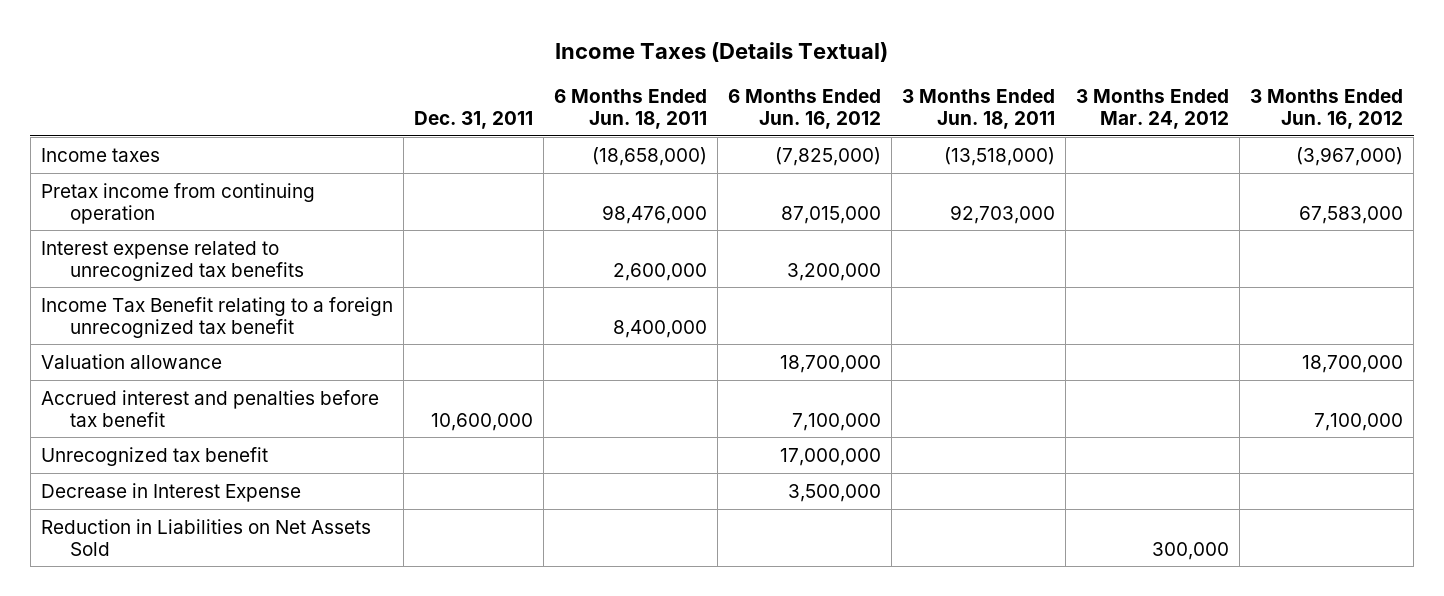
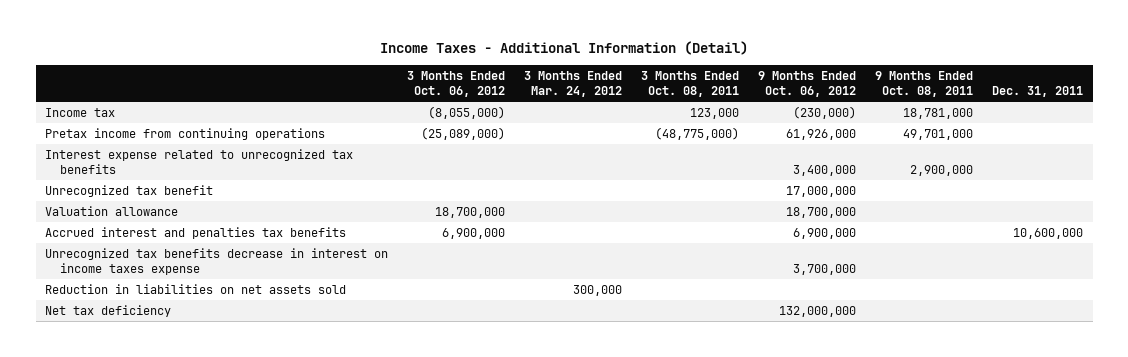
- Income Taxes (Details Textual)
+ Income Taxes - Additional Information (Detail)
- | Dec. 31, 2011 | 6 Months Ended Jun. 18, 2011 | 6 Months Ended Jun. 16, 2012 | 3 Months Ended Jun. 18, 2011 | 3 Months Ended Mar. 24, 2012 | 3 Months Ended Jun. 16, 2012
+ | 3 Months Ended Oct. 06, 2012 | 3 Months Ended Mar. 24, 2012 | 3 Months Ended Oct. 08, 2011 | 9 Months Ended Oct. 06, 2012 | 9 Months Ended Oct. 08, 2011 | Dec. 31, 2011
- Income taxes | | (18,658,000) | (7,825,000) | (13,518,000) | | (3,967,000)
- Pretax income from continuing operation | | 98,476,000 | 87,015,000 | 92,703,000 | | 67,583,000
+ Income tax | (8,055,000) | | 123,000 | (230,000) | 18,781,000 |
+ Pretax income from continuing operations | (25,089,000) | | (48,775,000) | 61,926,000 | 49,701,000 |
- Income Tax Benefit relating to a foreign unrecognized tax benefit | | 8,400,000 | | | |
- Accrued interest and penalties before tax benefit | 10,600,000 | | 7,100,000 | | | 7,100,000
- Decrease in Interest Expense | | | 3,500,000 | | |
- Reduction in Liabilities on Net Assets Sold | | | | | 300,000 |
moved down: Valuation allowance | 18,700,000 | | | 18,700,000 | |
+ Accrued interest and penalties tax benefits | 6,900,000 | | | 6,900,000 | | 10,600,000
+ Unrecognized tax benefits decrease in interest on income taxes expense | | | | 3,700,000 | |
+ Reduction in liabilities on net assets sold | | 300,000 | | | |
+ Net tax deficiency | | | | 132,000,000 | |

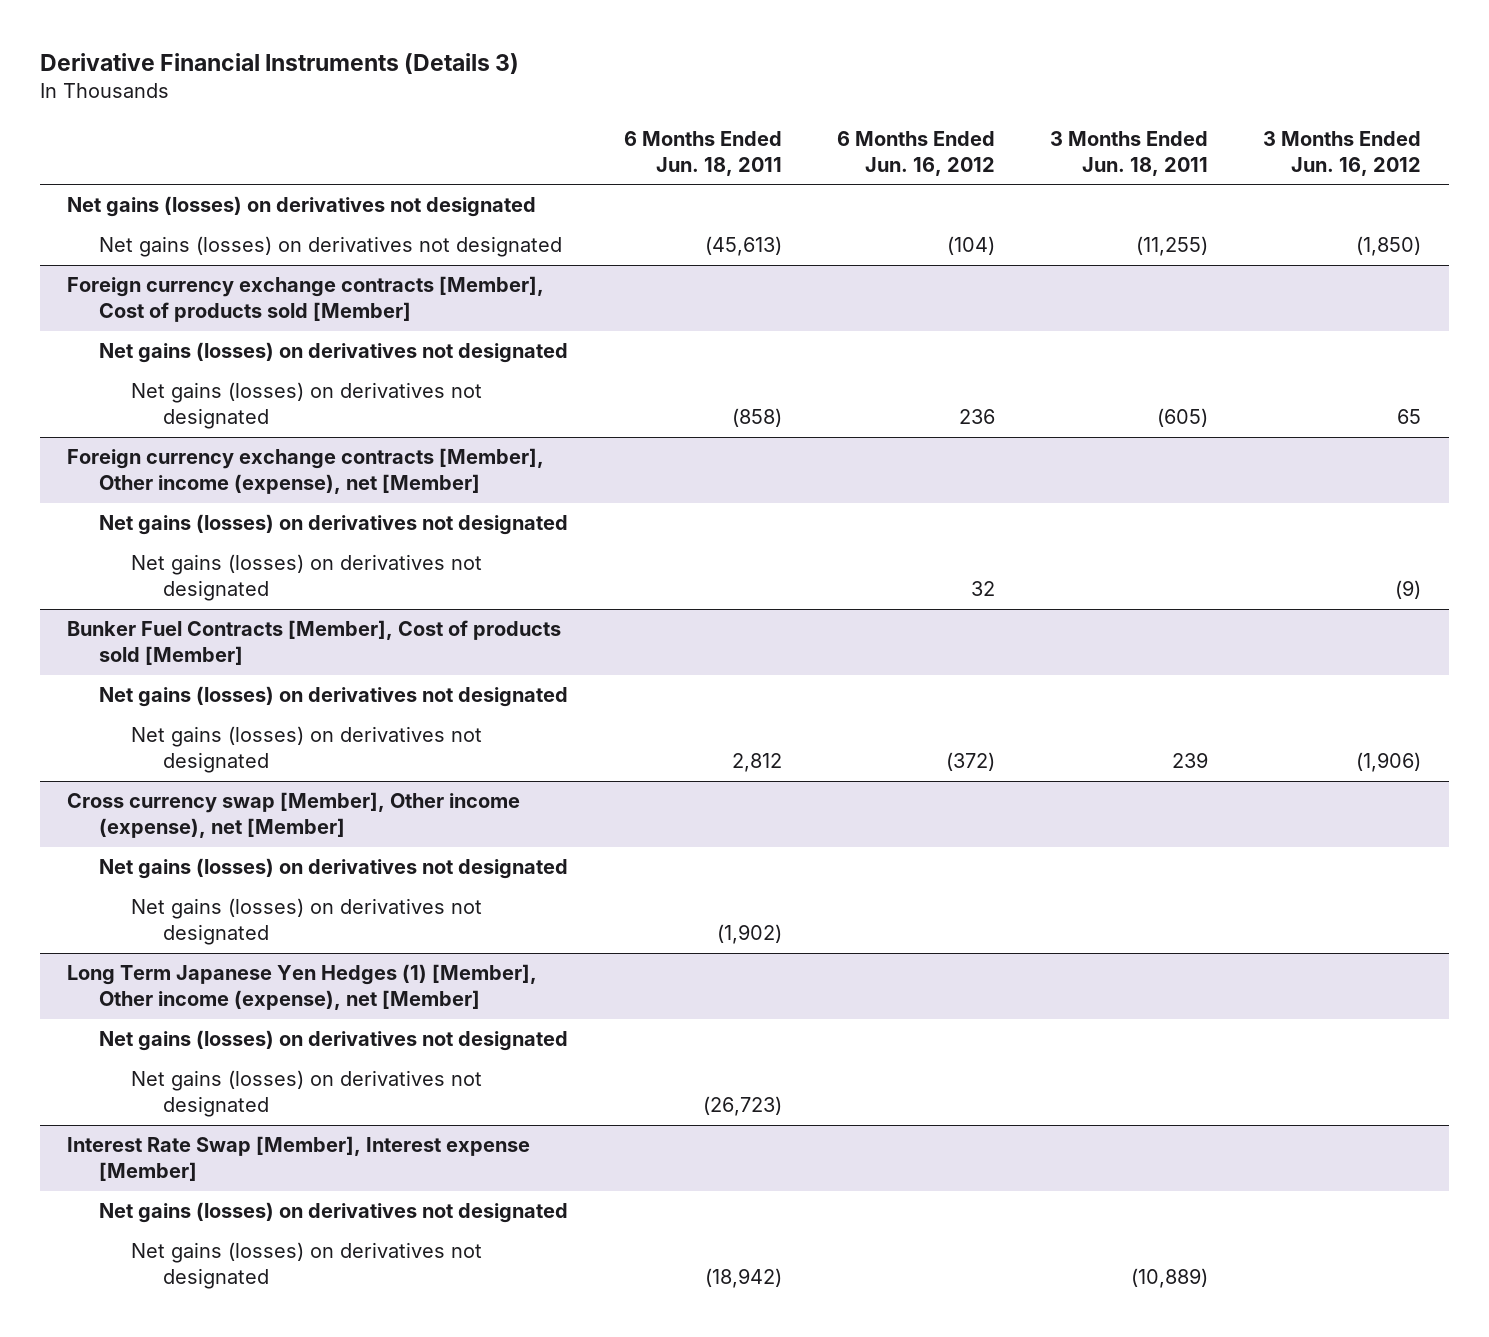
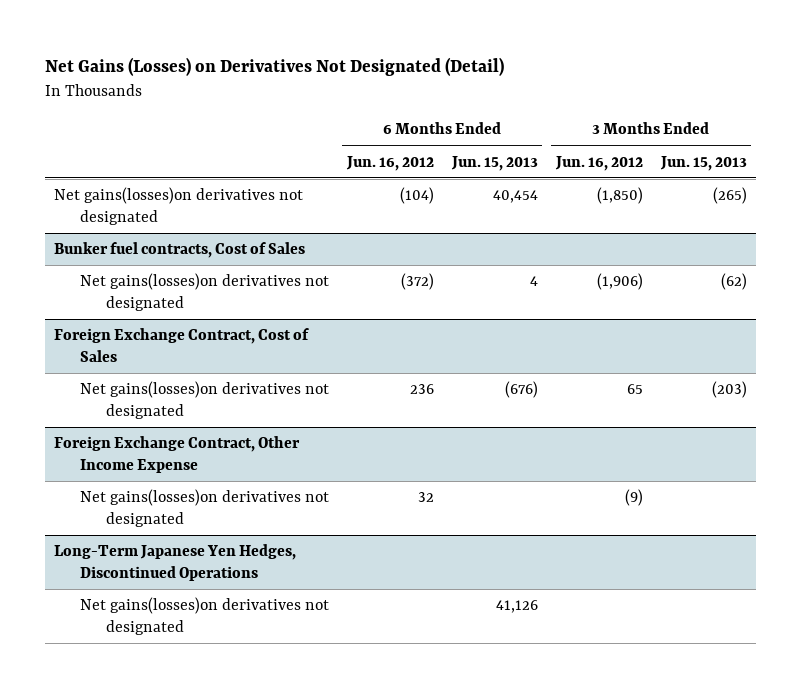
- Derivative Financial Instruments (Details 3)
+ Net Gains (Losses) on Derivatives Not Designated (Detail)
- | 6 Months Ended Jun. 18, 2011 | 6 Months Ended Jun. 16, 2012 | 3 Months Ended Jun. 18, 2011 | 3 Months Ended Jun. 16, 2012
+ | 6 Months Ended Jun. 16, 2012 | 6 Months Ended Jun. 15, 2013 | 3 Months Ended Jun. 16, 2012 | 3 Months Ended Jun. 15, 2013
- Net gains (losses) on derivatives not designated
- Net gains (losses) on derivatives not designated | (45,613) | (104) | (11,255) | (1,850)
- Foreign currency exchange contracts [Member], Cost of products sold [Member]
- Net gains (losses) on derivatives not designated
- Net gains (losses) on derivatives not designated | (858) | 236 | (605) | 65
- Foreign currency exchange contracts [Member], Other income (expense), net [Member]
- Net gains (losses) on derivatives not designated
- Net gains (losses) on derivatives not designated | | 32 | | (9)
- Bunker Fuel Contracts [Member], Cost of products sold [Member]
- Net gains (losses) on derivatives not designated
- Net gains (losses) on derivatives not designated | 2,812 | (372) | 239 | (1,906)
- Cross currency swap [Member], Other income (expense), net [Member]
- Net gains (losses) on derivatives not designated
- Net gains (losses) on derivatives not designated | (1,902) | | |
- Long Term Japanese Yen Hedges (1) [Member], Other income (expense), net [Member]
- Net gains (losses) on derivatives not designated
- Net gains (losses) on derivatives not designated | (26,723) | | |
- Interest Rate Swap [Member], Interest expense [Member]
- Net gains (losses) on derivatives not designated
- Net gains (losses) on derivatives not designated | (18,942) | | (10,889) |
+ Net gains(losses)on derivatives not designated | (104) | 40,454 | (1,850) | (265)
+ Bunker fuel contracts, Cost of Sales
+ Net gains(losses)on derivatives not designated | (372) | 4 | (1,906) | (62)
+ Foreign Exchange Contract, Cost of Sales
+ Net gains(losses)on derivatives not designated | 236 | (676) | 65 | (203)
+ Foreign Exchange Contract, Other Income Expense
+ Net gains(losses)on derivatives not designated | 32 | | (9) |
+ Long-Term Japanese Yen Hedges, Discontinued Operations
+ Net gains(losses)on derivatives not designated | | 41,126 | |

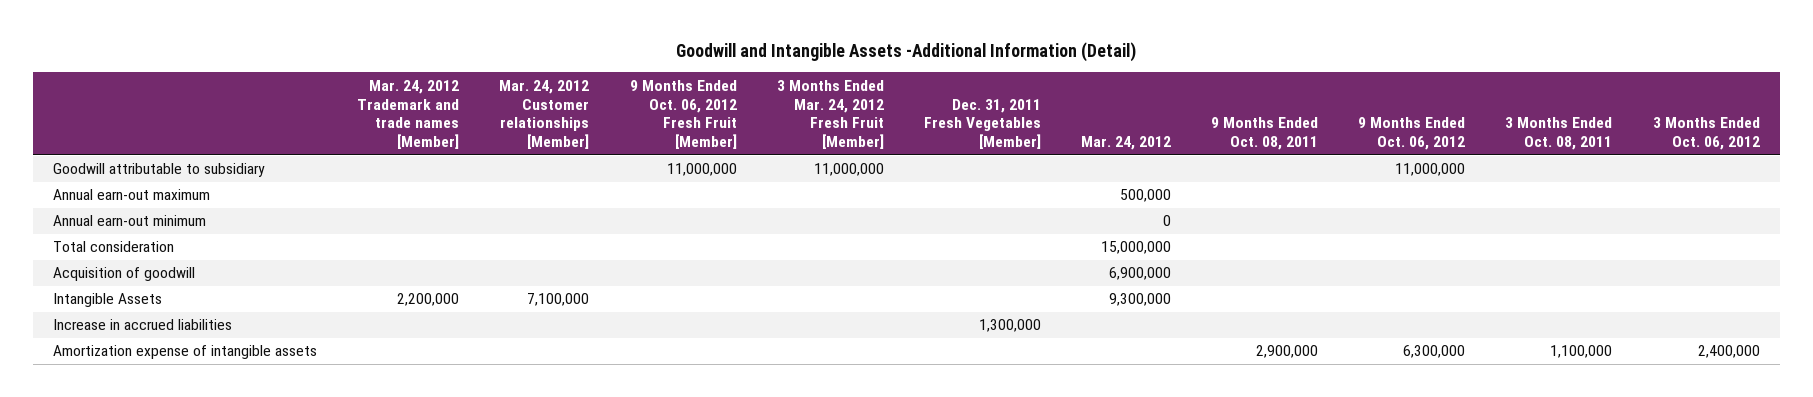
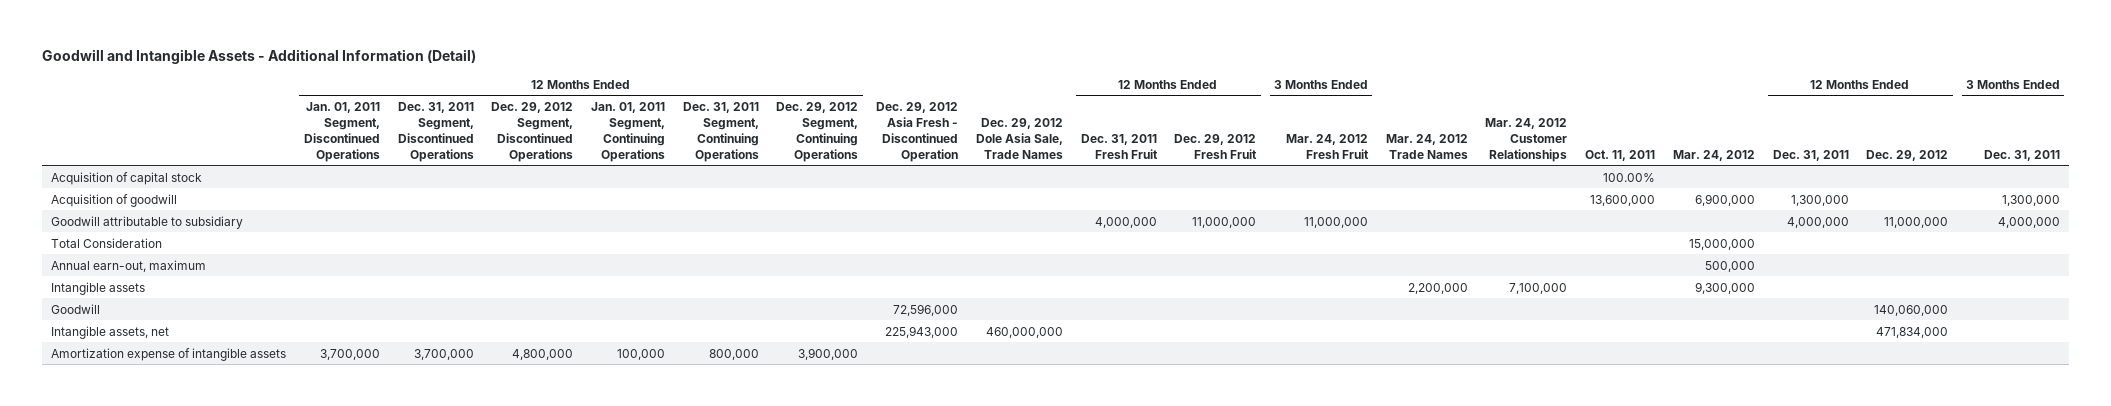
- Goodwill and Intangible Assets -Additional Information (Detail)
+ Goodwill and Intangible Assets - Additional Information (Detail)
- | Mar. 24, 2012 Trademark and trade names [Member] | Mar. 24, 2012 Customer relationships [Member] | 9 Months Ended Oct. 06, 2012 Fresh Fruit [Member] | 3 Months Ended Mar. 24, 2012 Fresh Fruit [Member] | Dec. 31, 2011 Fresh Vegetables [Member] | Mar. 24, 2012 | 9 Months Ended Oct. 08, 2011 | 9 Months Ended Oct. 06, 2012 | 3 Months Ended Oct. 08, 2011 | 3 Months Ended Oct. 06, 2012
+ | 12 Months Ended Jan. 01, 2011 Segment, Discontinued Operations | 12 Months Ended Dec. 31, 2011 Segment, Discontinued Operations | 12 Months Ended Dec. 29, 2012 Segment, Discontinued Operations | 12 Months Ended Jan. 01, 2011 Segment, Continuing Operations | 12 Months Ended Dec. 31, 2011 Segment, Continuing Operations | 12 Months Ended Dec. 29, 2012 Segment, Continuing Operations | Dec. 29, 2012 Asia Fresh - Discontinued Operation | Dec. 29, 2012 Dole Asia Sale, Trade Names | 12 Months Ended Dec. 31, 2011 Fresh Fruit | 12 Months Ended Dec. 29, 2012 Fresh Fruit | 3 Months Ended Mar. 24, 2012 Fresh Fruit | Mar. 24, 2012 Trade Names | Mar. 24, 2012 Customer Relationships | Oct. 11, 2011 | Mar. 24, 2012 | 12 Months Ended Dec. 31, 2011 | 12 Months Ended Dec. 29, 2012 | 3 Months Ended Dec. 31, 2011
- Annual earn-out maximum | | | | | | 500,000 | | | |
- Annual earn-out minimum | | | | | | 0 | | | |
- Total consideration | | | | | | 15,000,000 | | | |
+ Acquisition of capital stock | | | | | | | | | | | | | | 100.00% | | | |
- Intangible Assets | 2,200,000 | 7,100,000 | | | | 9,300,000 | | | |
- Increase in accrued liabilities | | | | | 1,300,000 | | | | |
moved down: Goodwill attributable to subsidiary | | | | | | | | | 4,000,000 | 11,000,000 | 11,000,000 | | | | | 4,000,000 | 11,000,000 | 4,000,000
+ Total Consideration | | | | | | | | | | | | | | | 15,000,000 | | |
+ Annual earn-out, maximum | | | | | | | | | | | | | | | 500,000 | | |
+ Intangible assets | | | | | | | | | | | | 2,200,000 | 7,100,000 | | 9,300,000 | | |
+ Goodwill | | | | | | | 72,596,000 | | | | | | | | | | 140,060,000 |
+ Intangible assets, net | | | | | | | 225,943,000 | 460,000,000 | | | | | | | | | 471,834,000 |

